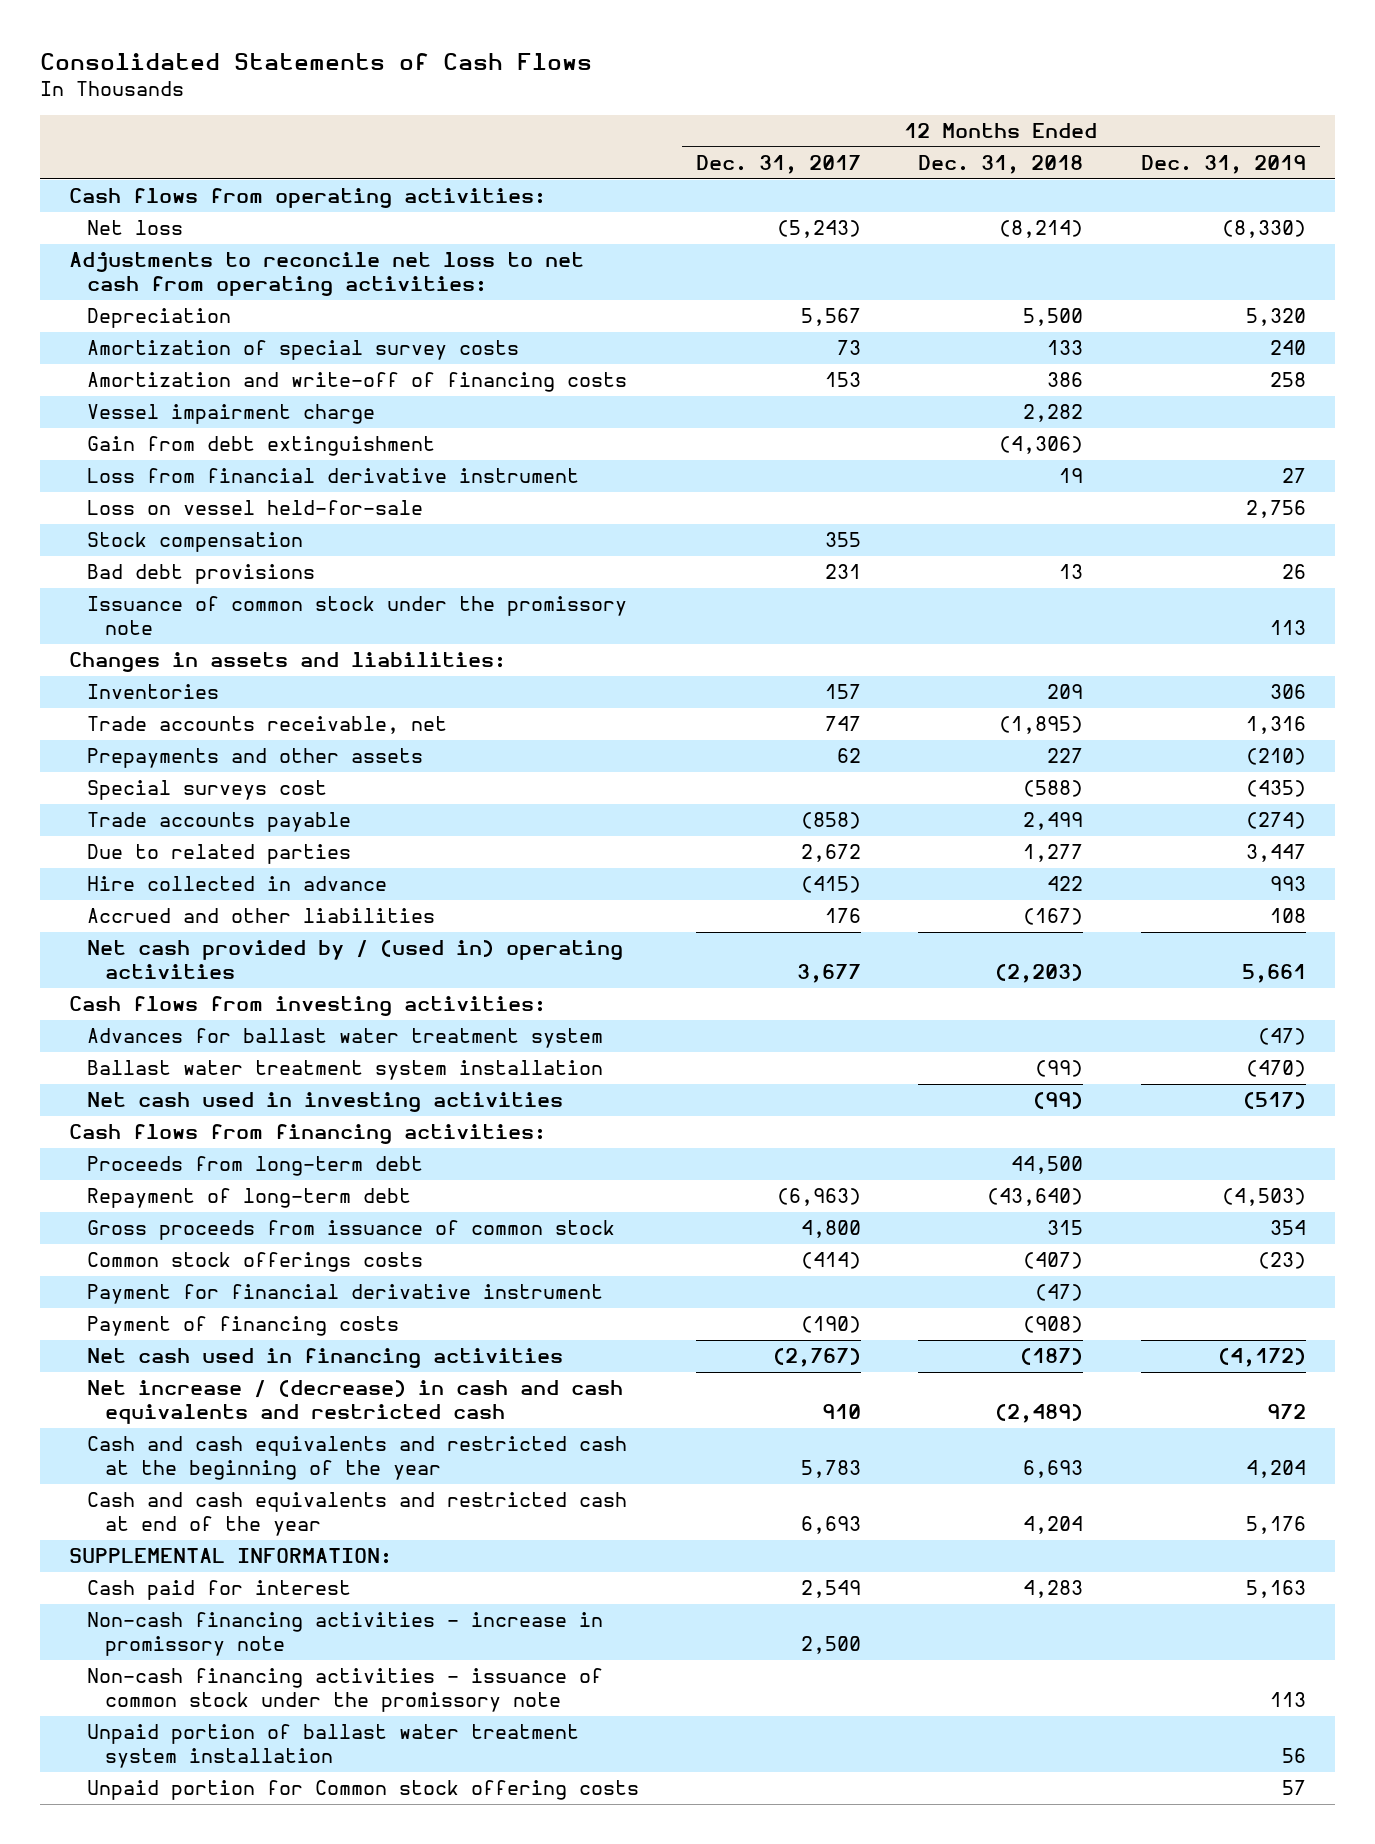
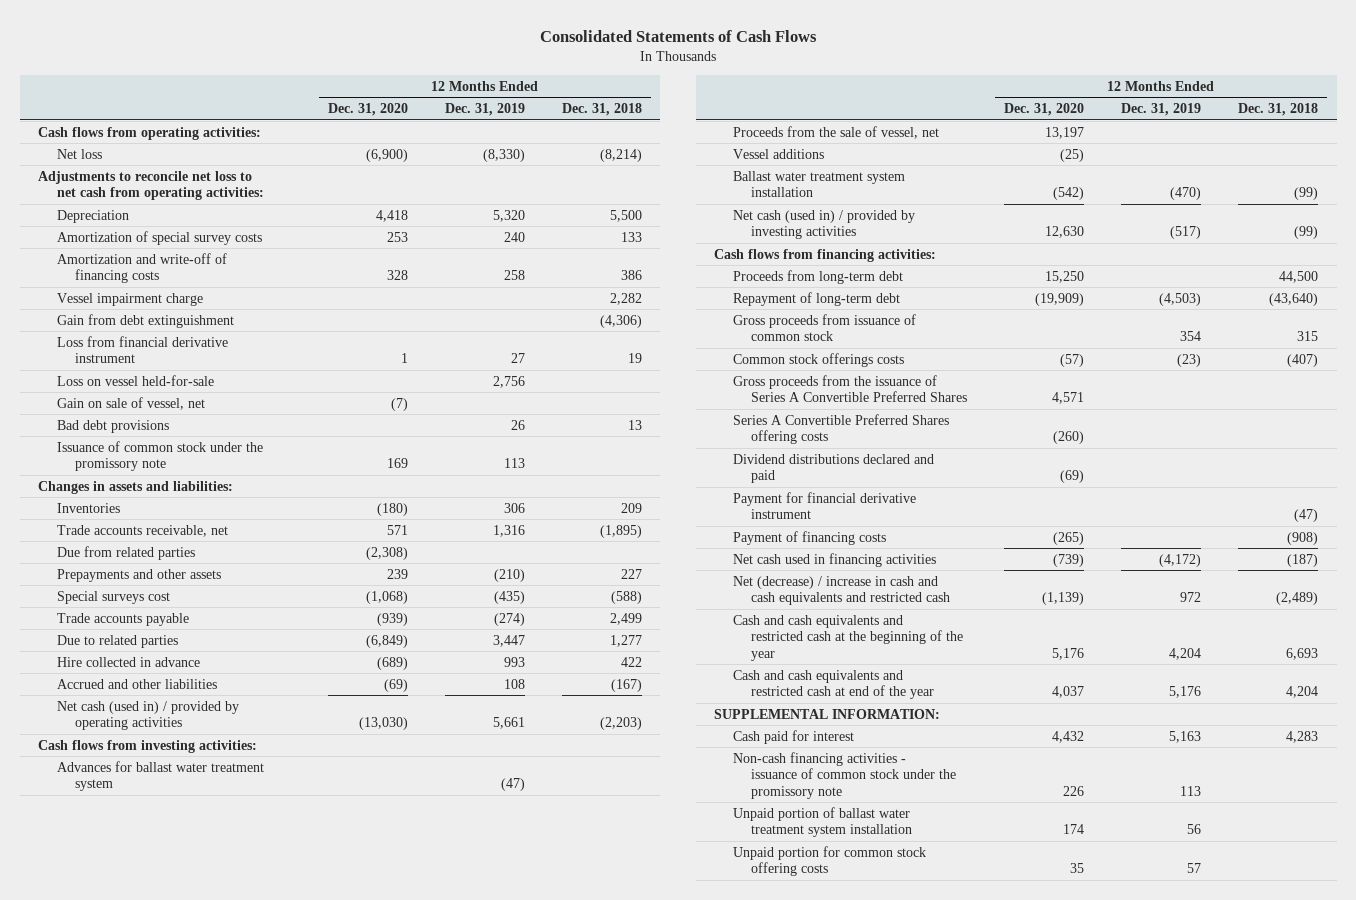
- | 12 Months Ended Dec. 31, 2017 | 12 Months Ended Dec. 31, 2018 | 12 Months Ended Dec. 31, 2019
+ | 12 Months Ended Dec. 31, 2020 | 12 Months Ended Dec. 31, 2019 | 12 Months Ended Dec. 31, 2018
- Stock compensation | 355 | |
+ Gain on sale of vessel, net | (7) | |
+ Due from related parties | (2,308) | |
- Net cash provided by / (used in) operating activities | 3,677 | (2,203) | 5,661
+ Net cash (used in) / provided by operating activities | (13,030) | 5,661 | (2,203)
+ Proceeds from the sale of vessel, net | 13,197 | |
+ Vessel additions | (25) | |
- Net cash used in investing activities | | (99) | (517)
+ Net cash (used in) / provided by investing activities | 12,630 | (517) | (99)
+ Gross proceeds from the issuance of Series A Convertible Preferred Shares | 4,571 | |
+ Series A Convertible Preferred Shares offering costs | (260) | |
+ Dividend distributions declared and paid | (69) | |
- Net increase / (decrease) in cash and cash equivalents and restricted cash | 910 | (2,489) | 972
+ Net (decrease) / increase in cash and cash equivalents and restricted cash | (1,139) | 972 | (2,489)
- Non-cash financing activities - increase in promissory note | 2,500 | |
- Unpaid portion for Common stock offering costs | | | 57
+ Unpaid portion for common stock offering costs | 35 | 57 |

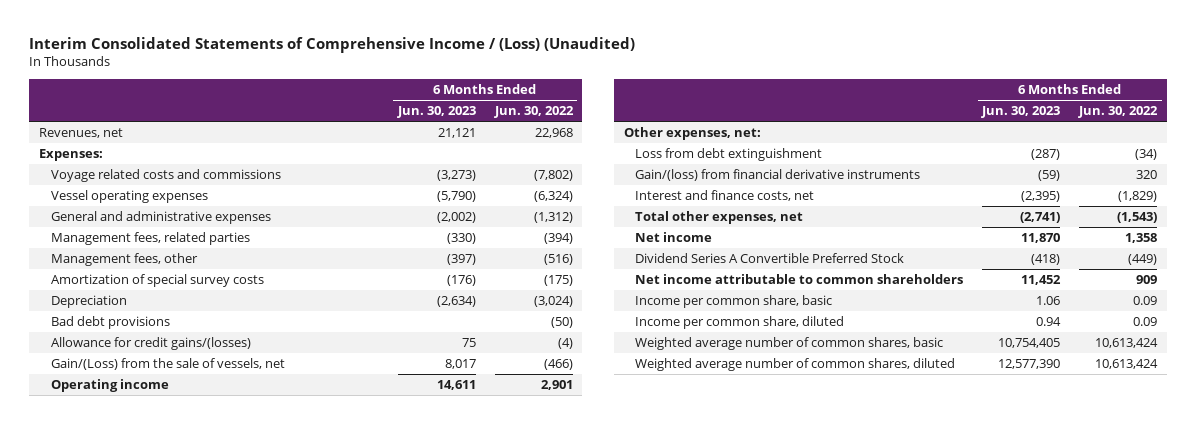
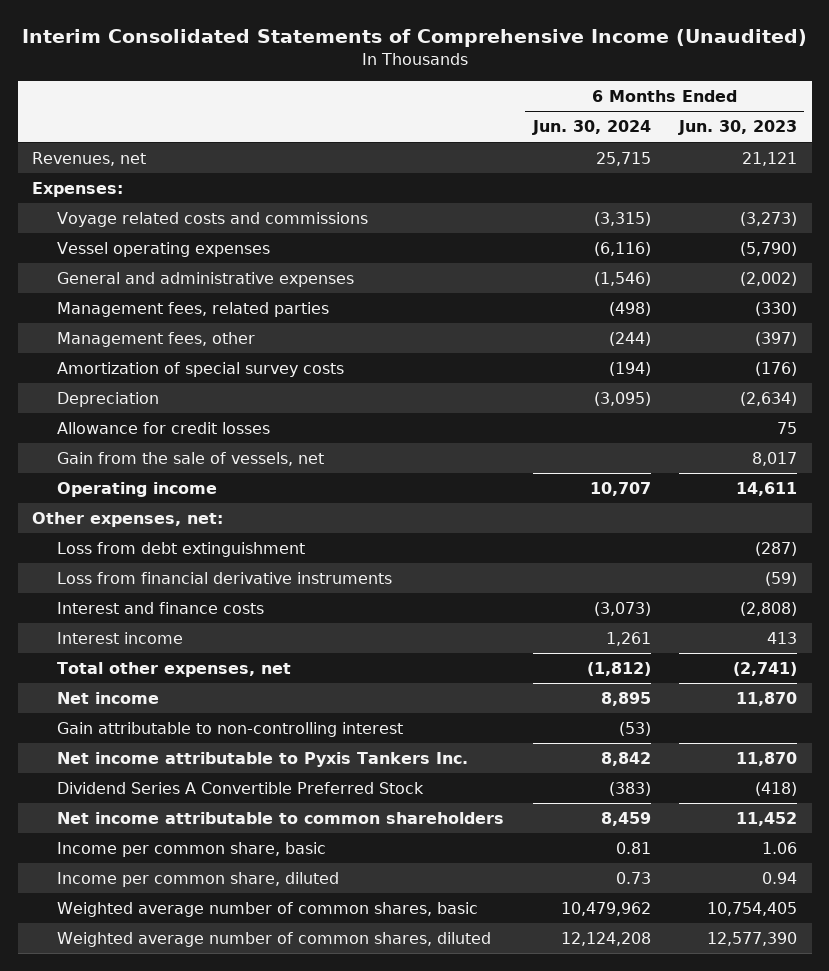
- Interim Consolidated Statements of Comprehensive Income / (Loss) (Unaudited)
+ Interim Consolidated Statements of Comprehensive Income (Unaudited)
- | 6 Months Ended Jun. 30, 2023 | 6 Months Ended Jun. 30, 2022
+ | 6 Months Ended Jun. 30, 2024 | 6 Months Ended Jun. 30, 2023
- Bad debt provisions | | (50)
- Allowance for credit gains/(losses) | 75 | (4)
- Gain/(Loss) from the sale of vessels, net | 8,017 | (466)
+ Allowance for credit losses | | 75
+ Gain from the sale of vessels, net | | 8,017
- Gain/(loss) from financial derivative instruments | (59) | 320
- Interest and finance costs, net | (2,395) | (1,829)
+ Loss from financial derivative instruments | | (59)
+ Interest and finance costs | (3,073) | (2,808)
+ Interest income | 1,261 | 413
+ Gain attributable to non-controlling interest | (53) |
+ Net income attributable to Pyxis Tankers Inc. | 8,842 | 11,870

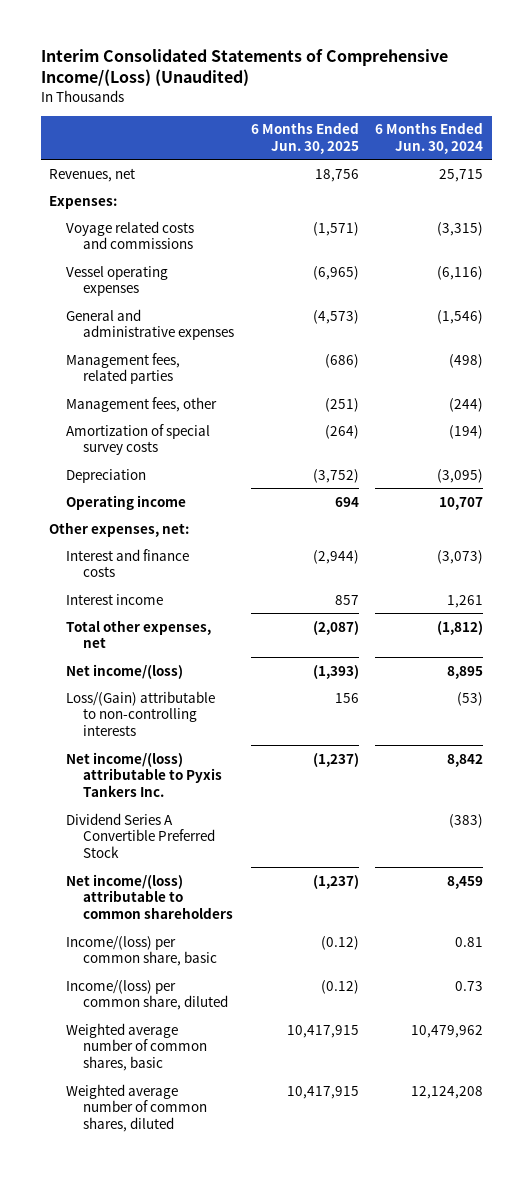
- Interim Consolidated Statements of Comprehensive Income (Unaudited)
+ Interim Consolidated Statements of Comprehensive Income/(Loss) (Unaudited)
- | 6 Months Ended Jun. 30, 2024 | 6 Months Ended Jun. 30, 2023
+ | 6 Months Ended Jun. 30, 2025 | 6 Months Ended Jun. 30, 2024
- Allowance for credit losses | | 75
- Gain from the sale of vessels, net | | 8,017
- Loss from debt extinguishment | | (287)
- Loss from financial derivative instruments | | (59)
- Net income | 8,895 | 11,870
- Gain attributable to non-controlling interest | (53) |
- Net income attributable to Pyxis Tankers Inc. | 8,842 | 11,870
+ Net income/(loss) | (1,393) | 8,895
+ Loss/(Gain) attributable to non-controlling interests | 156 | (53)
+ Net income/(loss) attributable to Pyxis Tankers Inc. | (1,237) | 8,842
- Net income attributable to common shareholders | 8,459 | 11,452
- Income per common share, basic | 0.81 | 1.06
- Income per common share, diluted | 0.73 | 0.94
+ Net income/(loss) attributable to common shareholders | (1,237) | 8,459
+ Income/(loss) per common share, basic | (0.12) | 0.81
+ Income/(loss) per common share, diluted | (0.12) | 0.73

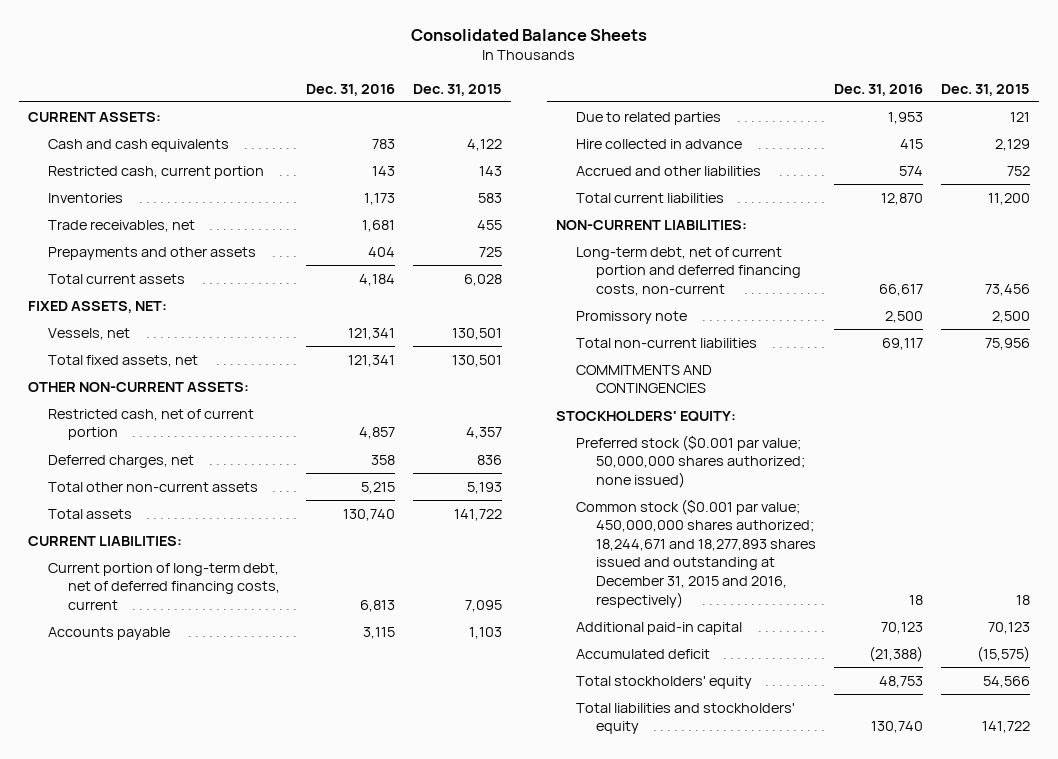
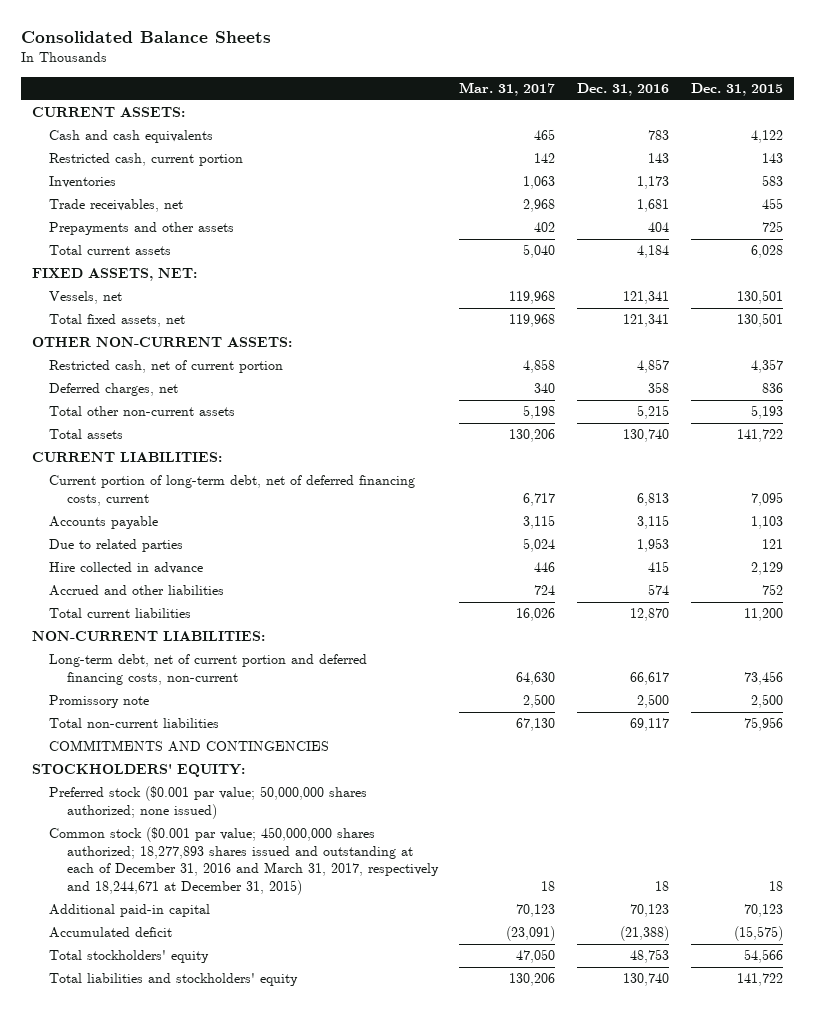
- | Dec. 31, 2016 | Dec. 31, 2015
+ | Mar. 31, 2017 | Dec. 31, 2016 | Dec. 31, 2015
- Common stock ($0.001 par value; 450,000,000 shares authorized; 18,244,671 and 18,277,893 shares issued and outstanding at December 31, 2015 and 2016, respectively) | 18 | 18
+ Common stock ($0.001 par value; 450,000,000 shares authorized; 18,277,893 shares issued and outstanding at each of December 31, 2016 and March 31, 2017, respectively and 18,244,671 at December 31, 2015) | 18 | 18 | 18

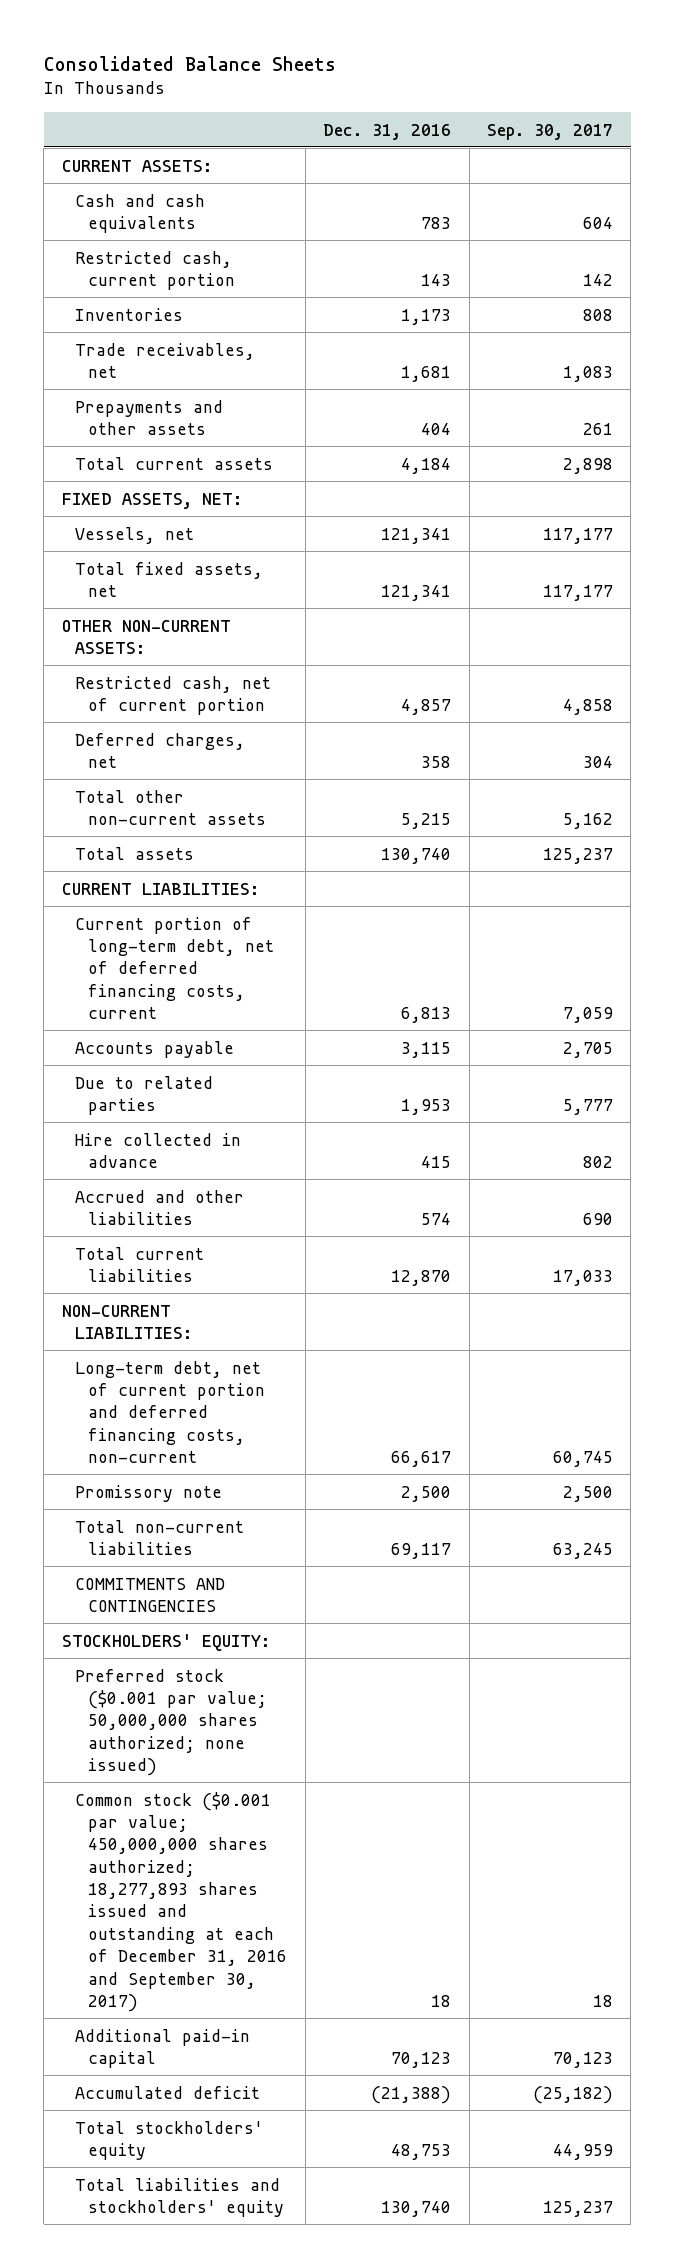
- | Mar. 31, 2017 | Dec. 31, 2016 | Dec. 31, 2015
+ | Dec. 31, 2016 | Sep. 30, 2017
- Common stock ($0.001 par value; 450,000,000 shares authorized; 18,277,893 shares issued and outstanding at each of December 31, 2016 and March 31, 2017, respectively and 18,244,671 at December 31, 2015) | 18 | 18 | 18
+ Common stock ($0.001 par value; 450,000,000 shares authorized; 18,277,893 shares issued and outstanding at each of December 31, 2016 and September 30, 2017) | 18 | 18

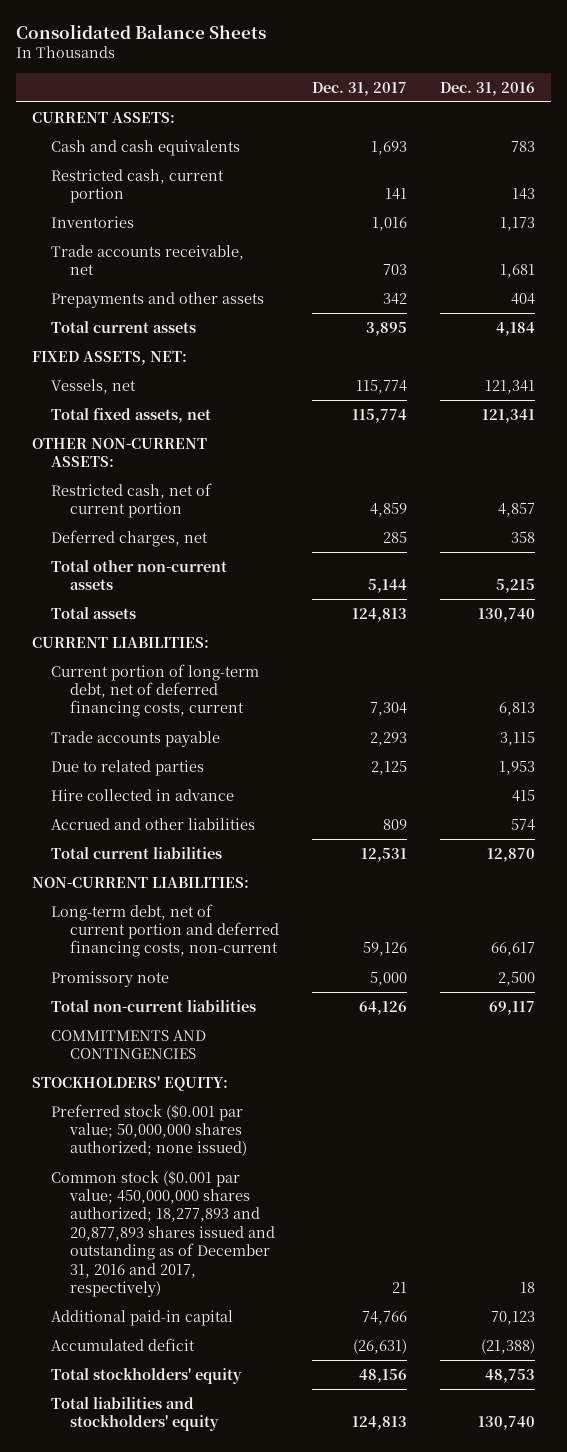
- | Dec. 31, 2016 | Sep. 30, 2017
+ | Dec. 31, 2017 | Dec. 31, 2016
- Trade receivables, net | 1,681 | 1,083
+ Trade accounts receivable, net | 703 | 1,681
- Accounts payable | 3,115 | 2,705
+ Trade accounts payable | 2,293 | 3,115
- Common stock ($0.001 par value; 450,000,000 shares authorized; 18,277,893 shares issued and outstanding at each of December 31, 2016 and September 30, 2017) | 18 | 18
+ Common stock ($0.001 par value; 450,000,000 shares authorized; 18,277,893 and 20,877,893 shares issued and outstanding as of December 31, 2016 and 2017, respectively) | 21 | 18

